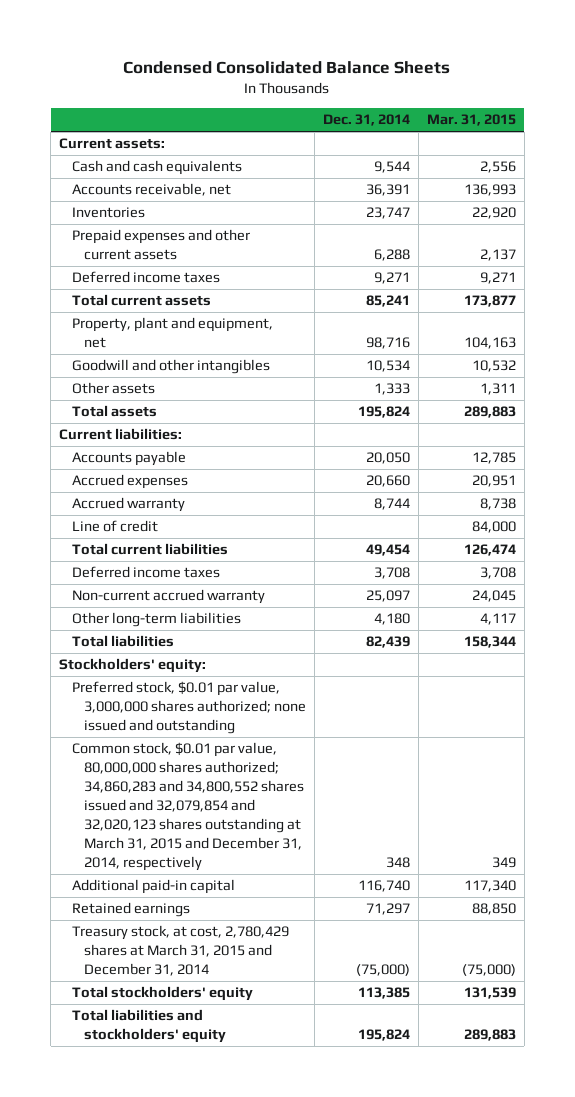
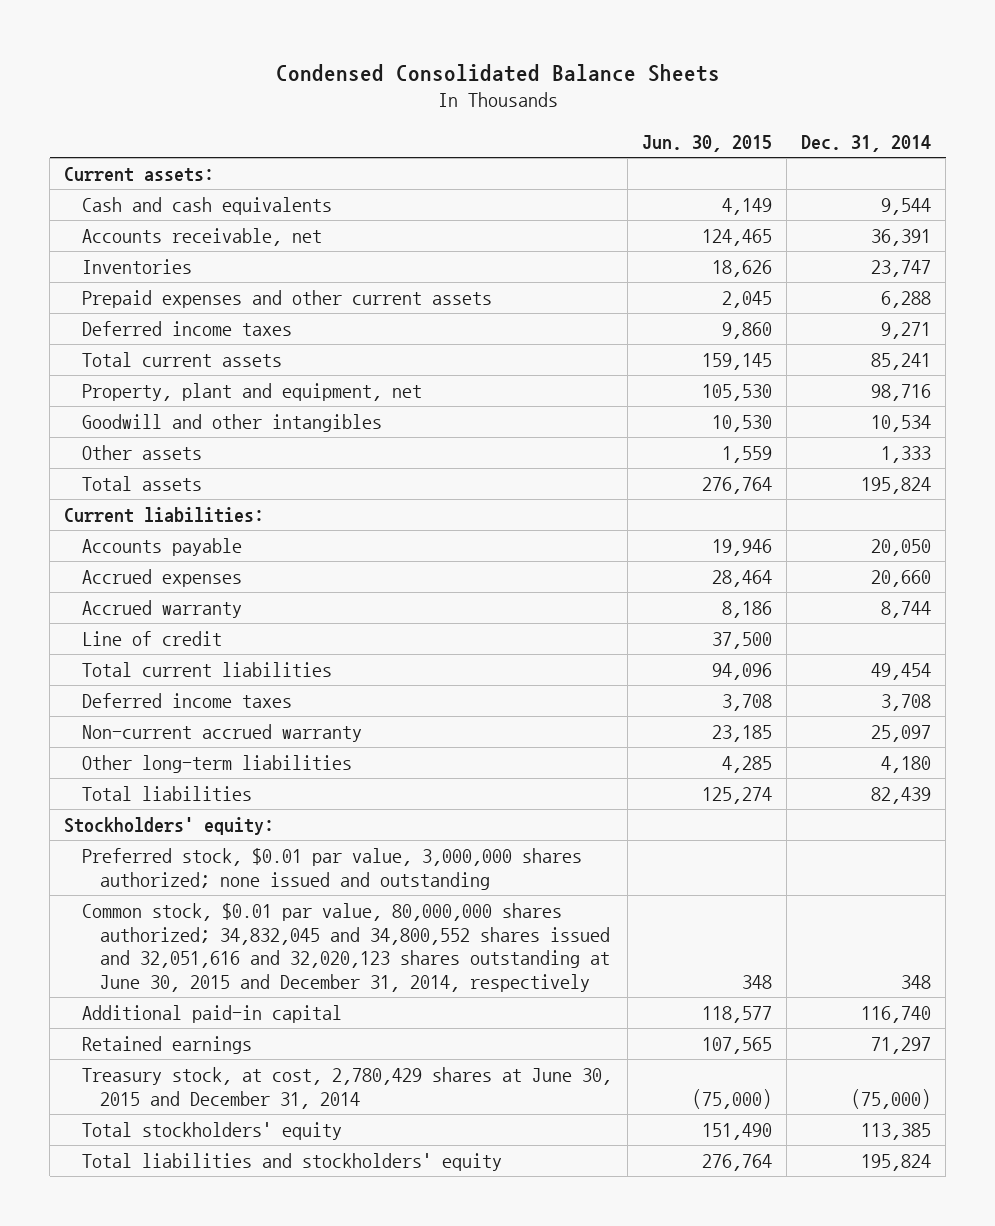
- | Dec. 31, 2014 | Mar. 31, 2015
+ | Jun. 30, 2015 | Dec. 31, 2014
- Common stock, $0.01 par value, 80,000,000 shares authorized; 34,860,283 and 34,800,552 shares issued and 32,079,854 and 32,020,123 shares outstanding at March 31, 2015 and December 31, 2014, respectively | 348 | 349
+ Common stock, $0.01 par value, 80,000,000 shares authorized; 34,832,045 and 34,800,552 shares issued and 32,051,616 and 32,020,123 shares outstanding at June 30, 2015 and December 31, 2014, respectively | 348 | 348
- Treasury stock, at cost, 2,780,429 shares at March 31, 2015 and December 31, 2014 | (75,000) | (75,000)
+ Treasury stock, at cost, 2,780,429 shares at June 30, 2015 and December 31, 2014 | (75,000) | (75,000)

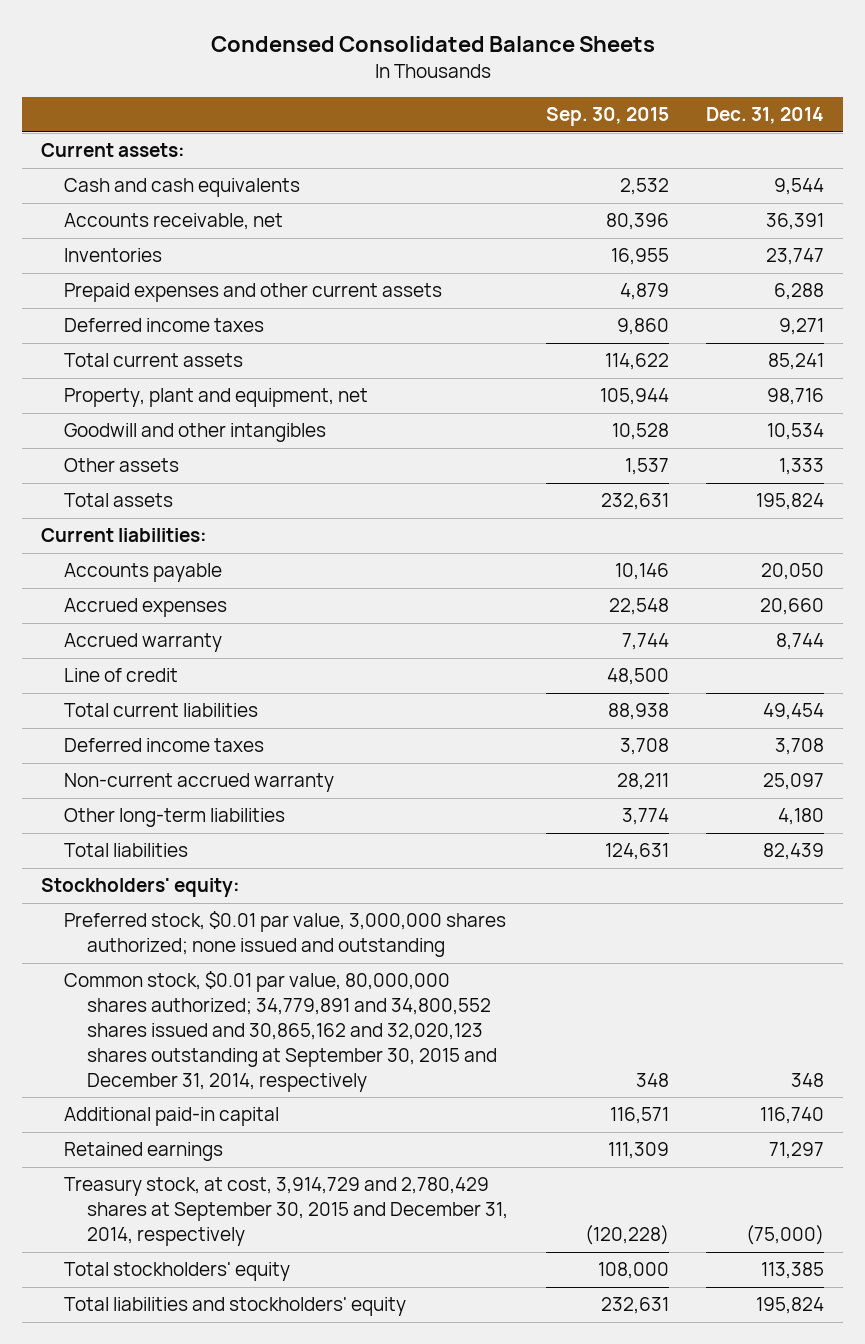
- | Jun. 30, 2015 | Dec. 31, 2014
+ | Sep. 30, 2015 | Dec. 31, 2014
- Common stock, $0.01 par value, 80,000,000 shares authorized; 34,832,045 and 34,800,552 shares issued and 32,051,616 and 32,020,123 shares outstanding at June 30, 2015 and December 31, 2014, respectively | 348 | 348
+ Common stock, $0.01 par value, 80,000,000 shares authorized; 34,779,891 and 34,800,552 shares issued and 30,865,162 and 32,020,123 shares outstanding at September 30, 2015 and December 31, 2014, respectively | 348 | 348
- Treasury stock, at cost, 2,780,429 shares at June 30, 2015 and December 31, 2014 | (75,000) | (75,000)
+ Treasury stock, at cost, 3,914,729 and 2,780,429 shares at September 30, 2015 and December 31, 2014, respectively | (120,228) | (75,000)

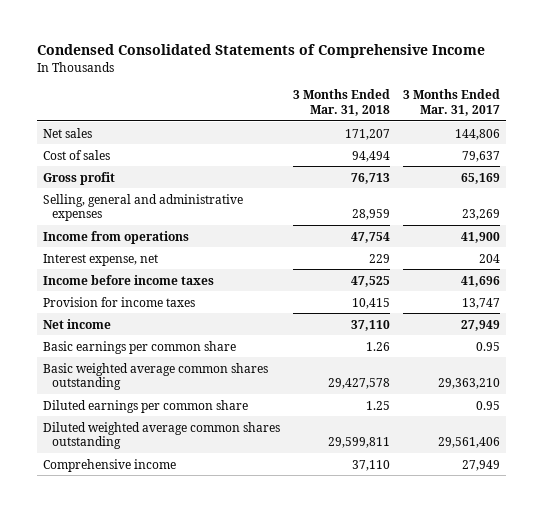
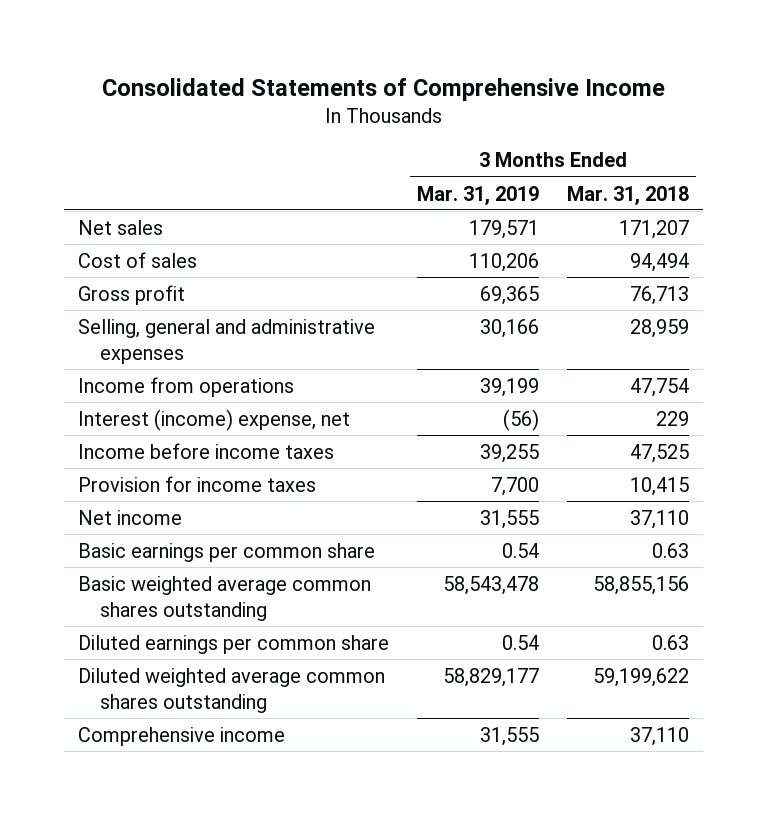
- Condensed Consolidated Statements of Comprehensive Income
+ Consolidated Statements of Comprehensive Income
- | 3 Months Ended Mar. 31, 2018 | 3 Months Ended Mar. 31, 2017
+ | 3 Months Ended Mar. 31, 2019 | 3 Months Ended Mar. 31, 2018
- Interest expense, net | 229 | 204
+ Interest (income) expense, net | (56) | 229
- Basic earnings per common share | 1.26 | 0.95
- Basic weighted average common shares outstanding | 29,427,578 | 29,363,210
- Diluted earnings per common share | 1.25 | 0.95
- Diluted weighted average common shares outstanding | 29,599,811 | 29,561,406
+ Basic earnings per common share | 0.54 | 0.63
+ Basic weighted average common shares outstanding | 58,543,478 | 58,855,156
+ Diluted earnings per common share | 0.54 | 0.63
+ Diluted weighted average common shares outstanding | 58,829,177 | 59,199,622

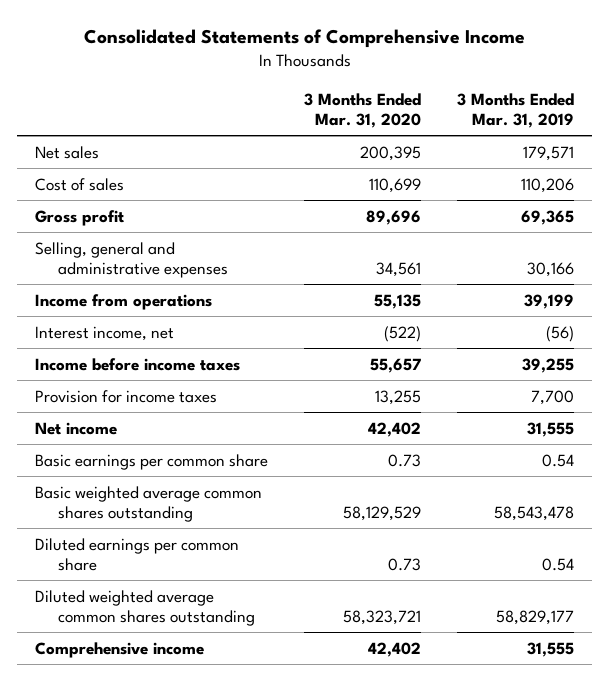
- | 3 Months Ended Mar. 31, 2019 | 3 Months Ended Mar. 31, 2018
+ | 3 Months Ended Mar. 31, 2020 | 3 Months Ended Mar. 31, 2019
- Interest (income) expense, net | (56) | 229
+ Interest income, net | (522) | (56)

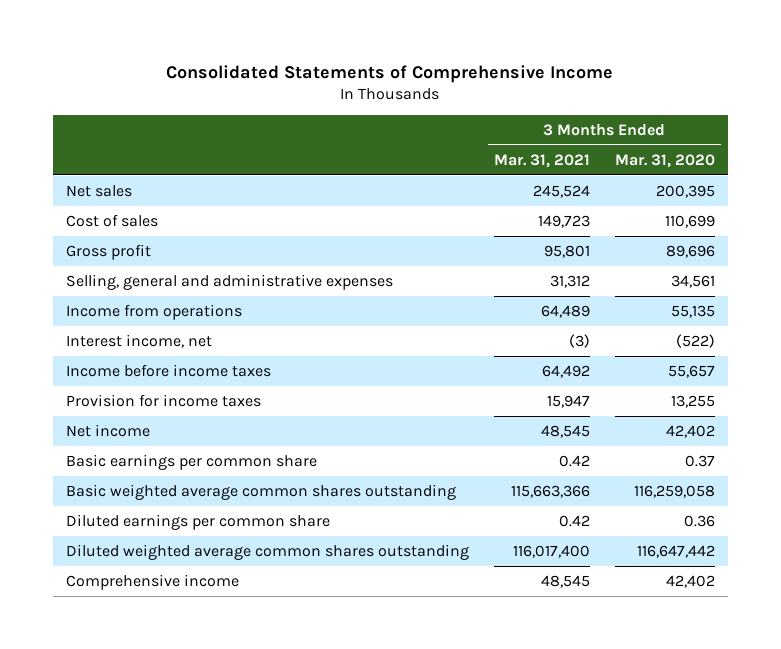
- | 3 Months Ended Mar. 31, 2020 | 3 Months Ended Mar. 31, 2019
+ | 3 Months Ended Mar. 31, 2021 | 3 Months Ended Mar. 31, 2020
- Basic earnings per common share | 0.73 | 0.54
- Basic weighted average common shares outstanding | 58,129,529 | 58,543,478
- Diluted earnings per common share | 0.73 | 0.54
- Diluted weighted average common shares outstanding | 58,323,721 | 58,829,177
+ Basic earnings per common share | 0.42 | 0.37
+ Basic weighted average common shares outstanding | 115,663,366 | 116,259,058
+ Diluted earnings per common share | 0.42 | 0.36
+ Diluted weighted average common shares outstanding | 116,017,400 | 116,647,442

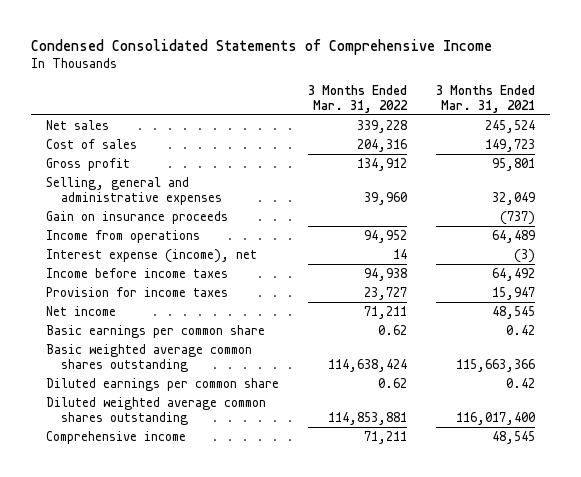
- Consolidated Statements of Comprehensive Income
+ Condensed Consolidated Statements of Comprehensive Income
- | 3 Months Ended Mar. 31, 2021 | 3 Months Ended Mar. 31, 2020
+ | 3 Months Ended Mar. 31, 2022 | 3 Months Ended Mar. 31, 2021
- Selling, general and administrative expenses | 31,312 | 34,561
+ Selling, general and administrative expenses | 39,960 | 32,049
+ Gain on insurance proceeds | | (737)
- Interest income, net | (3) | (522)
+ Interest expense (income), net | 14 | (3)

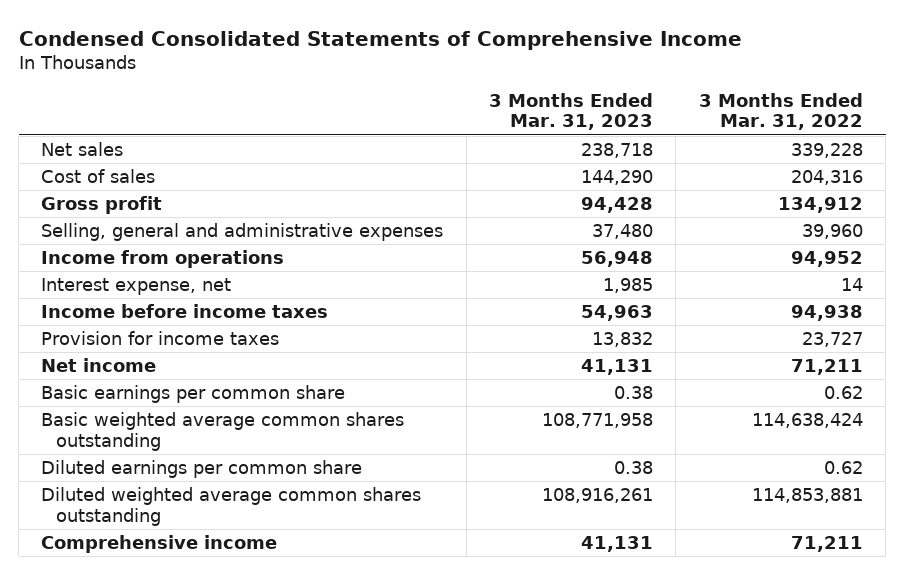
- | 3 Months Ended Mar. 31, 2022 | 3 Months Ended Mar. 31, 2021
+ | 3 Months Ended Mar. 31, 2023 | 3 Months Ended Mar. 31, 2022
- Gain on insurance proceeds | | (737)
- Interest expense (income), net | 14 | (3)
+ Interest expense, net | 1,985 | 14

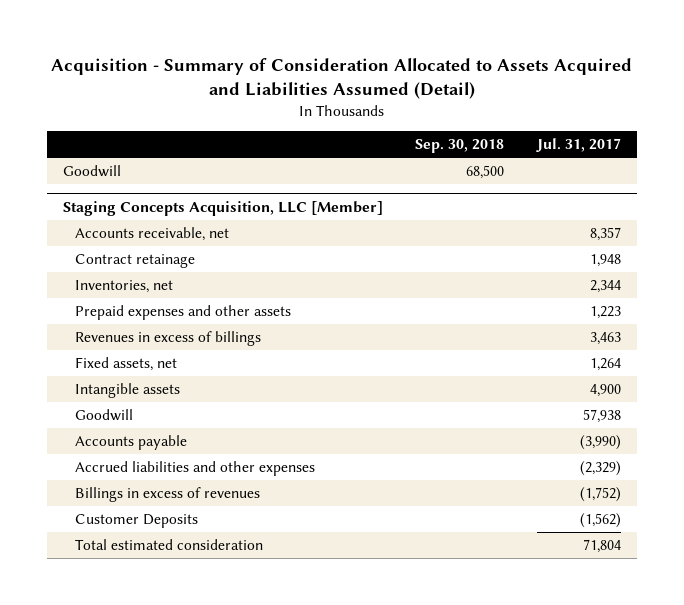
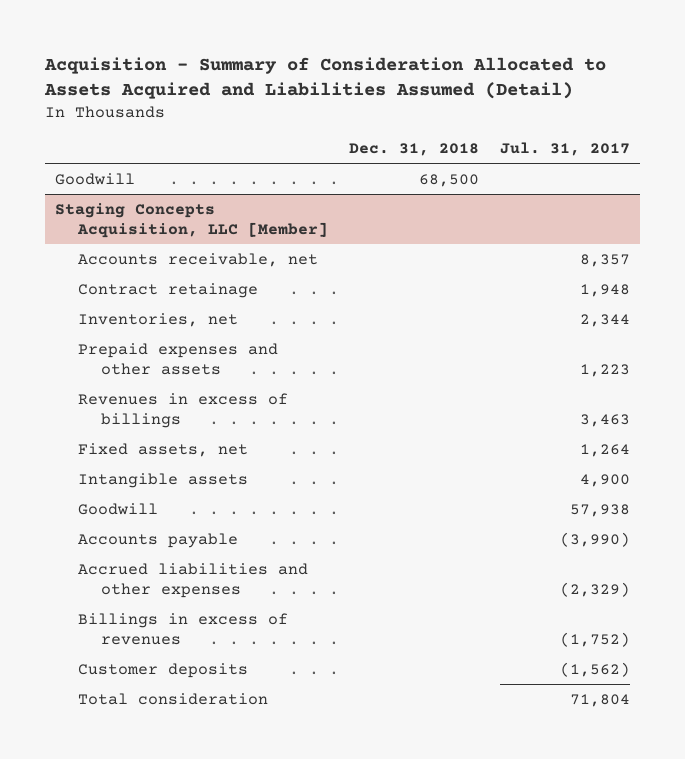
- | Sep. 30, 2018 | Jul. 31, 2017
+ | Dec. 31, 2018 | Jul. 31, 2017
@ Staging Concepts Acquisition, LLC [Member]
- Customer Deposits | | (1,562)
- Total estimated consideration | | 71,804
+ Customer deposits | | (1,562)
+ Total consideration | | 71,804

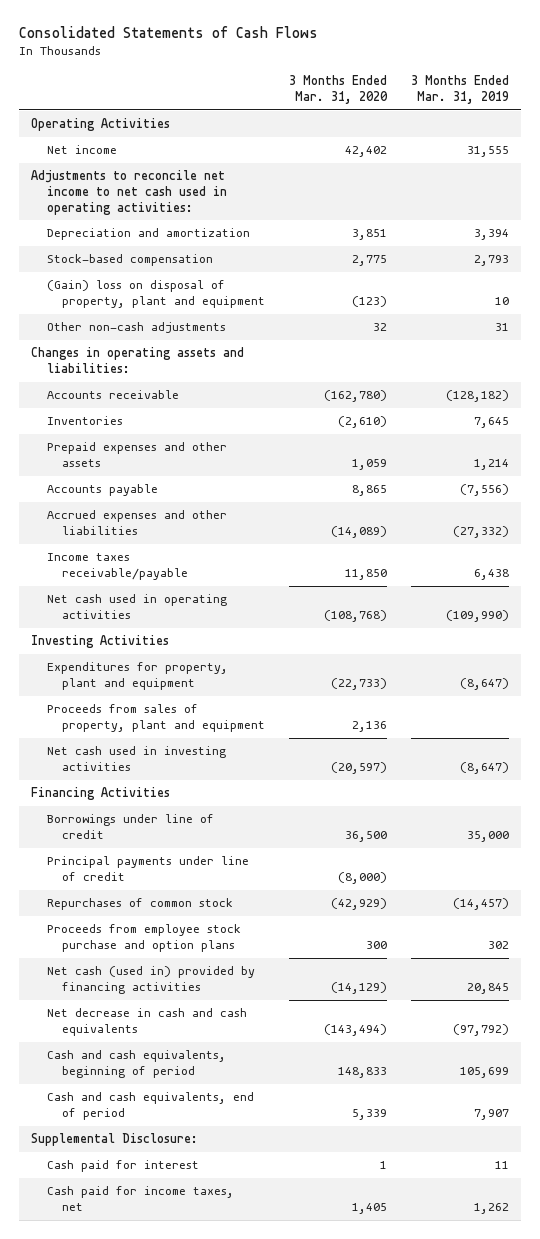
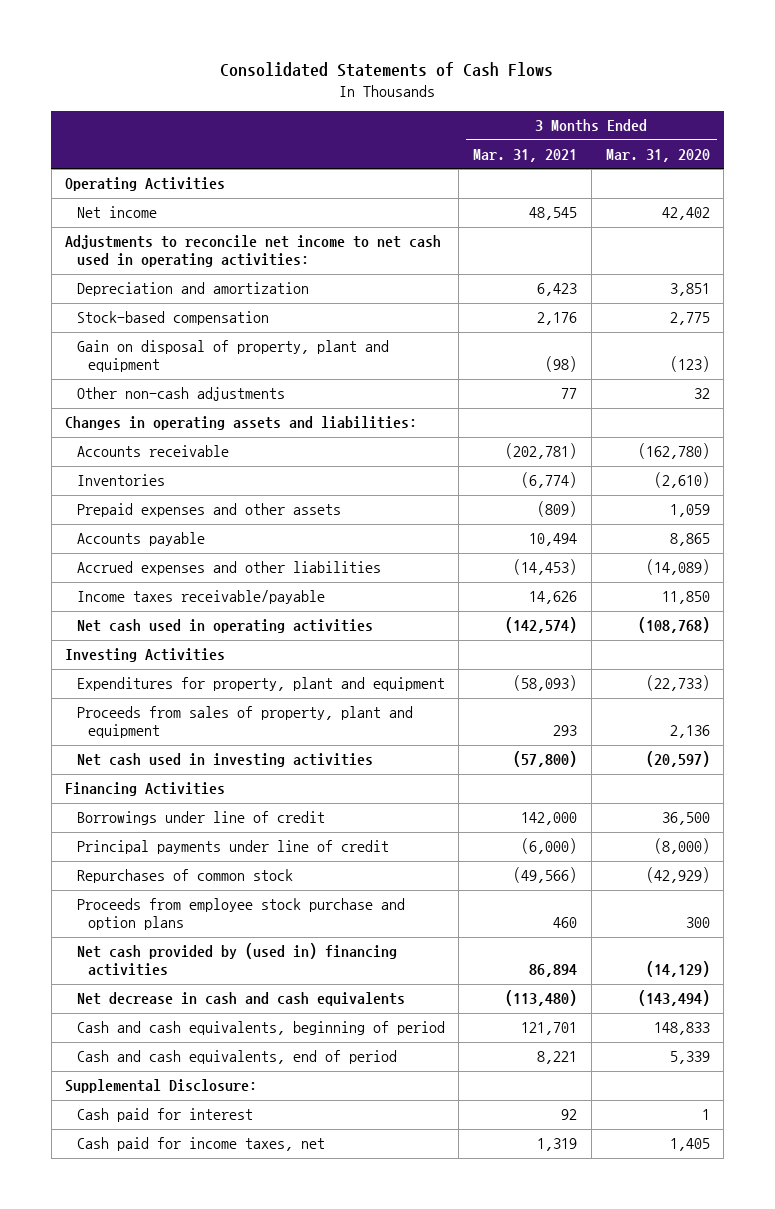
- | 3 Months Ended Mar. 31, 2020 | 3 Months Ended Mar. 31, 2019
+ | 3 Months Ended Mar. 31, 2021 | 3 Months Ended Mar. 31, 2020
- (Gain) loss on disposal of property, plant and equipment | (123) | 10
+ Gain on disposal of property, plant and equipment | (98) | (123)
- Net cash (used in) provided by financing activities | (14,129) | 20,845
+ Net cash provided by (used in) financing activities | 86,894 | (14,129)

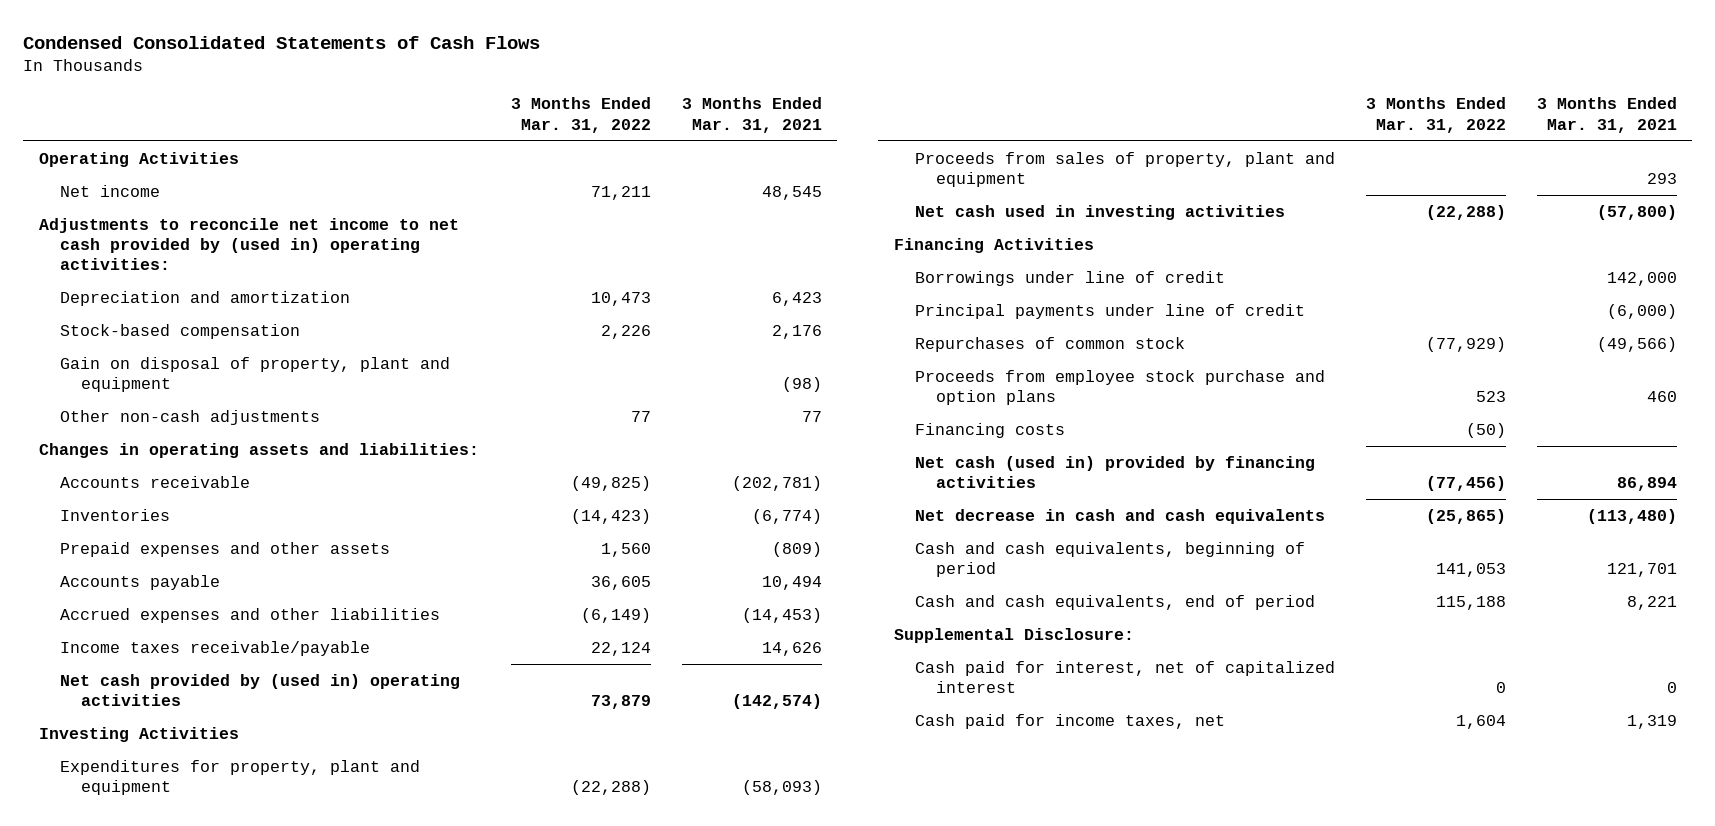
- Consolidated Statements of Cash Flows
+ Condensed Consolidated Statements of Cash Flows
- | 3 Months Ended Mar. 31, 2021 | 3 Months Ended Mar. 31, 2020
+ | 3 Months Ended Mar. 31, 2022 | 3 Months Ended Mar. 31, 2021
- Adjustments to reconcile net income to net cash used in operating activities:
+ Adjustments to reconcile net income to net cash provided by (used in) operating activities:
- Net cash used in operating activities | (142,574) | (108,768)
+ Net cash provided by (used in) operating activities | 73,879 | (142,574)
- Net cash provided by (used in) financing activities | 86,894 | (14,129)
+ Financing costs | (50) |
+ Net cash (used in) provided by financing activities | (77,456) | 86,894
- Cash paid for interest | 92 | 1
+ Cash paid for interest, net of capitalized interest | 0 | 0

